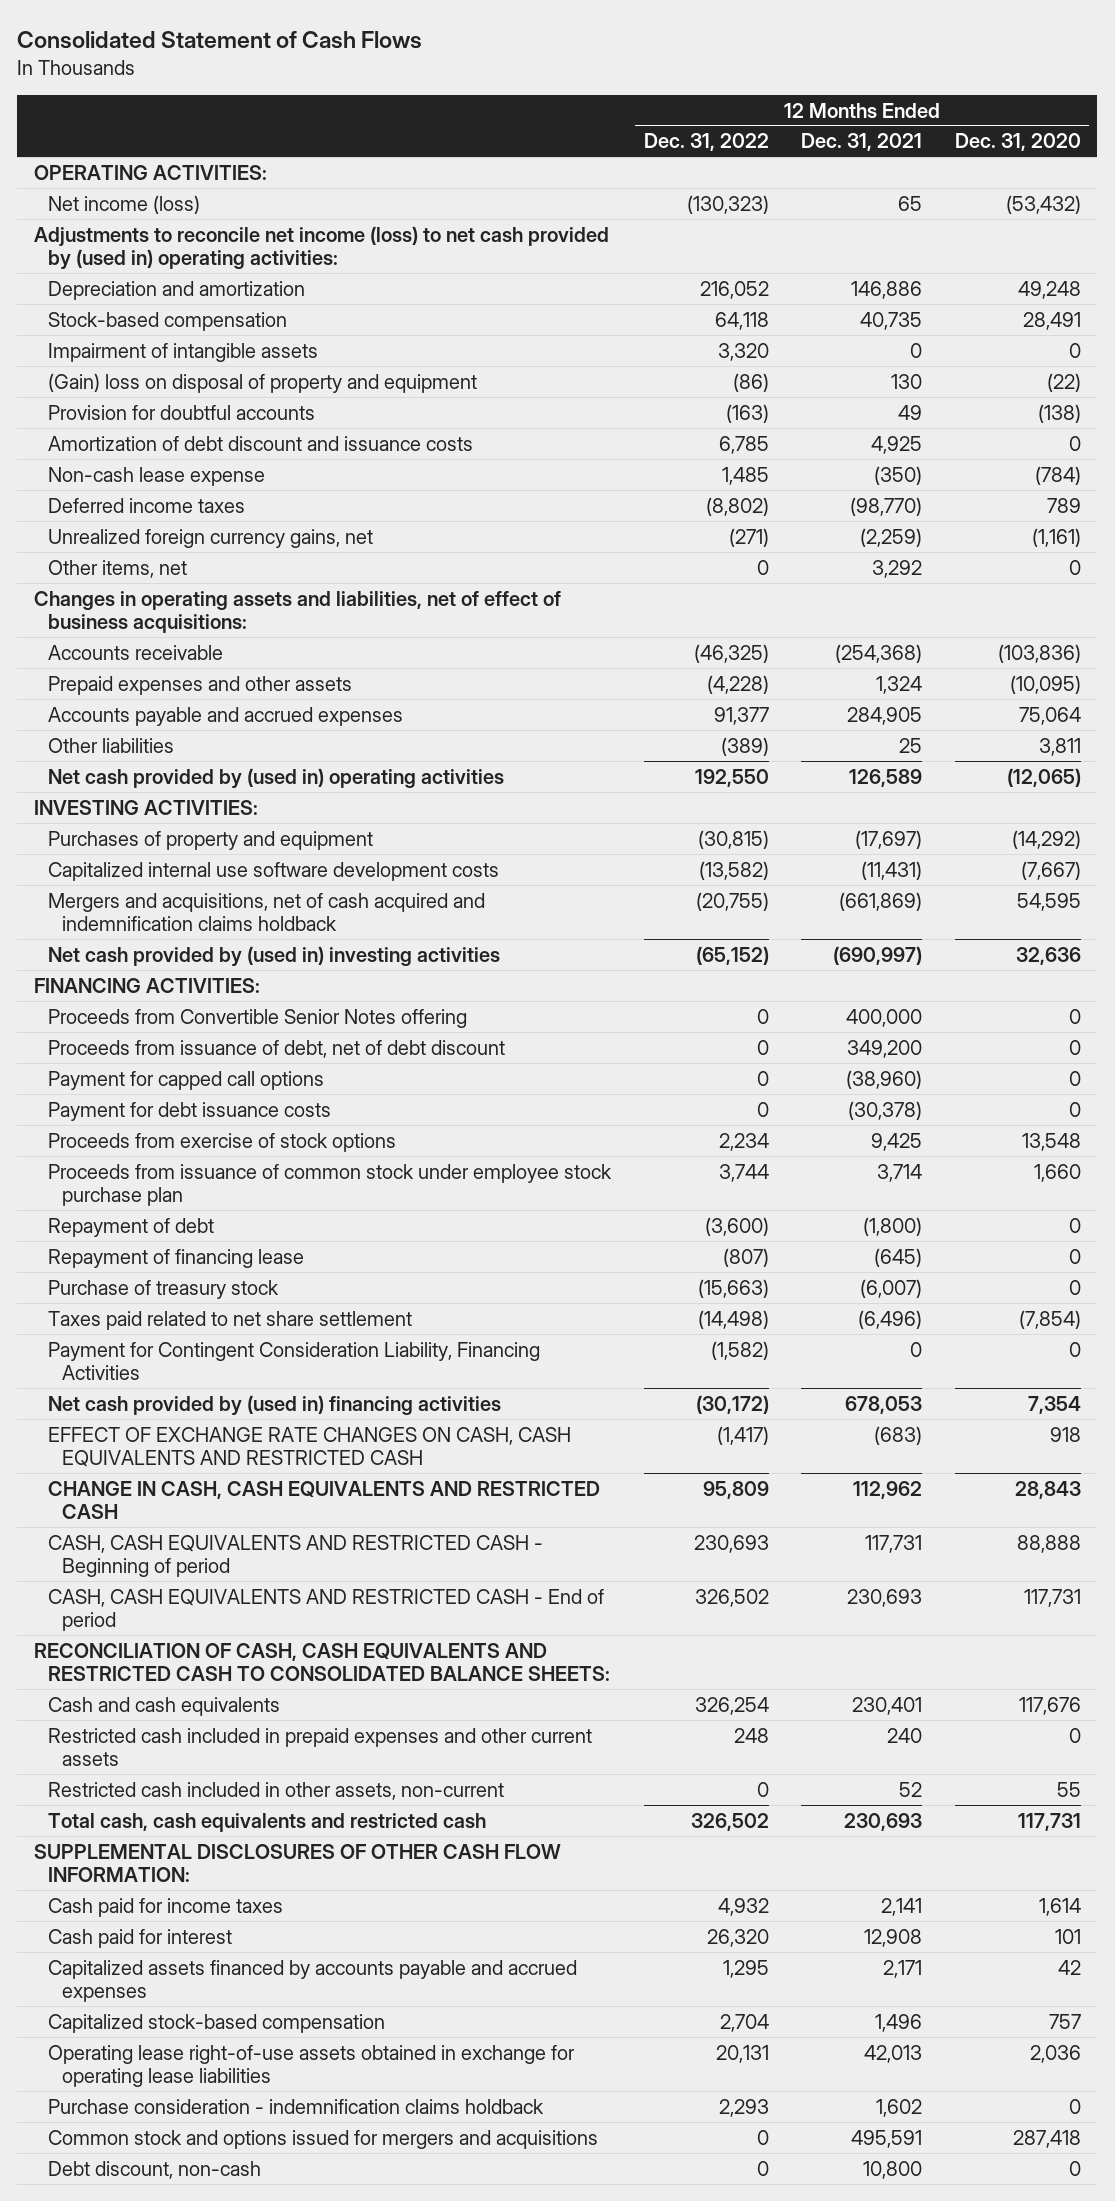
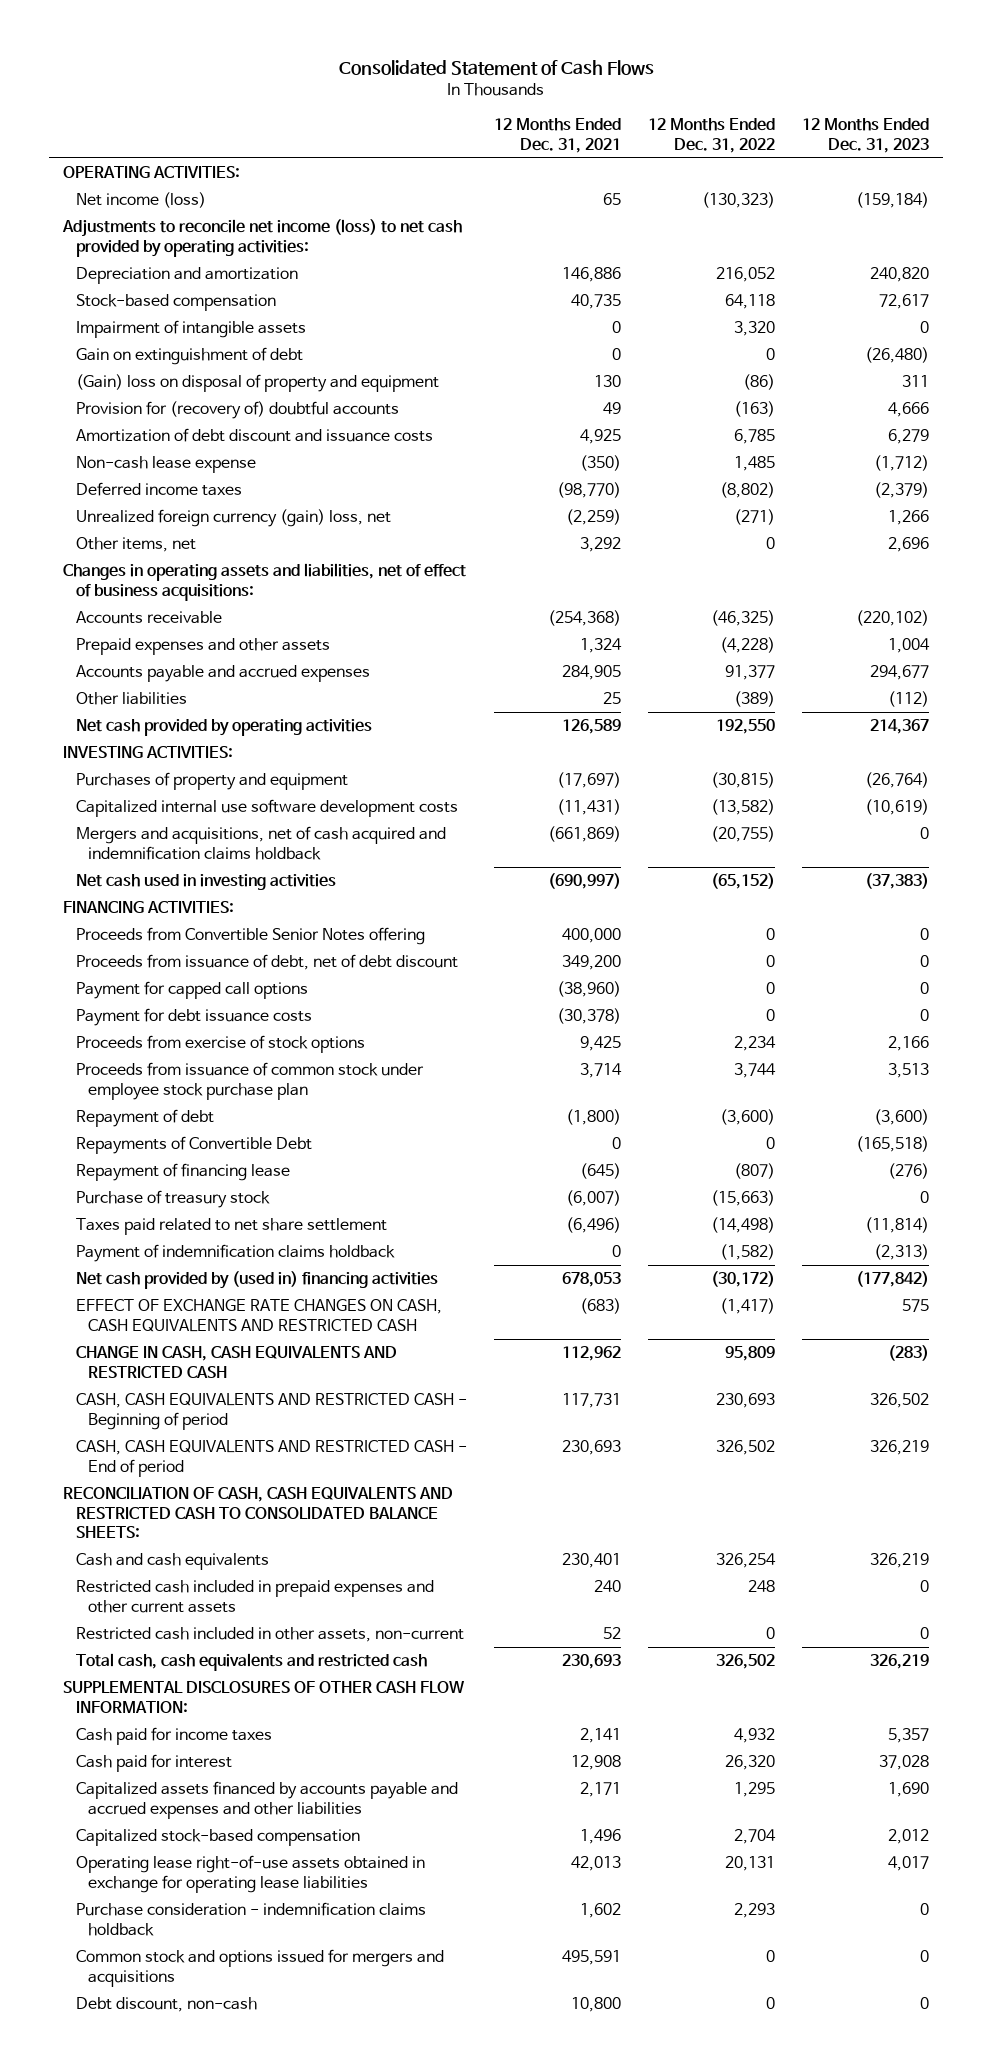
- | 12 Months Ended Dec. 31, 2022 | 12 Months Ended Dec. 31, 2021 | 12 Months Ended Dec. 31, 2020
+ | 12 Months Ended Dec. 31, 2021 | 12 Months Ended Dec. 31, 2022 | 12 Months Ended Dec. 31, 2023
- Adjustments to reconcile net income (loss) to net cash provided by (used in) operating activities:
+ Adjustments to reconcile net income (loss) to net cash provided by operating activities:
+ Gain on extinguishment of debt | 0 | 0 | (26,480)
- Provision for doubtful accounts | (163) | 49 | (138)
+ Provision for (recovery of) doubtful accounts | 49 | (163) | 4,666
- Unrealized foreign currency gains, net | (271) | (2,259) | (1,161)
+ Unrealized foreign currency (gain) loss, net | (2,259) | (271) | 1,266
- Net cash provided by (used in) operating activities | 192,550 | 126,589 | (12,065)
+ Net cash provided by operating activities | 126,589 | 192,550 | 214,367
- Net cash provided by (used in) investing activities | (65,152) | (690,997) | 32,636
+ Net cash used in investing activities | (690,997) | (65,152) | (37,383)
+ Repayments of Convertible Debt | 0 | 0 | (165,518)
- Payment for Contingent Consideration Liability, Financing Activities | (1,582) | 0 | 0
+ Payment of indemnification claims holdback | 0 | (1,582) | (2,313)
- Capitalized assets financed by accounts payable and accrued expenses | 1,295 | 2,171 | 42
+ Capitalized assets financed by accounts payable and accrued expenses and other liabilities | 2,171 | 1,295 | 1,690

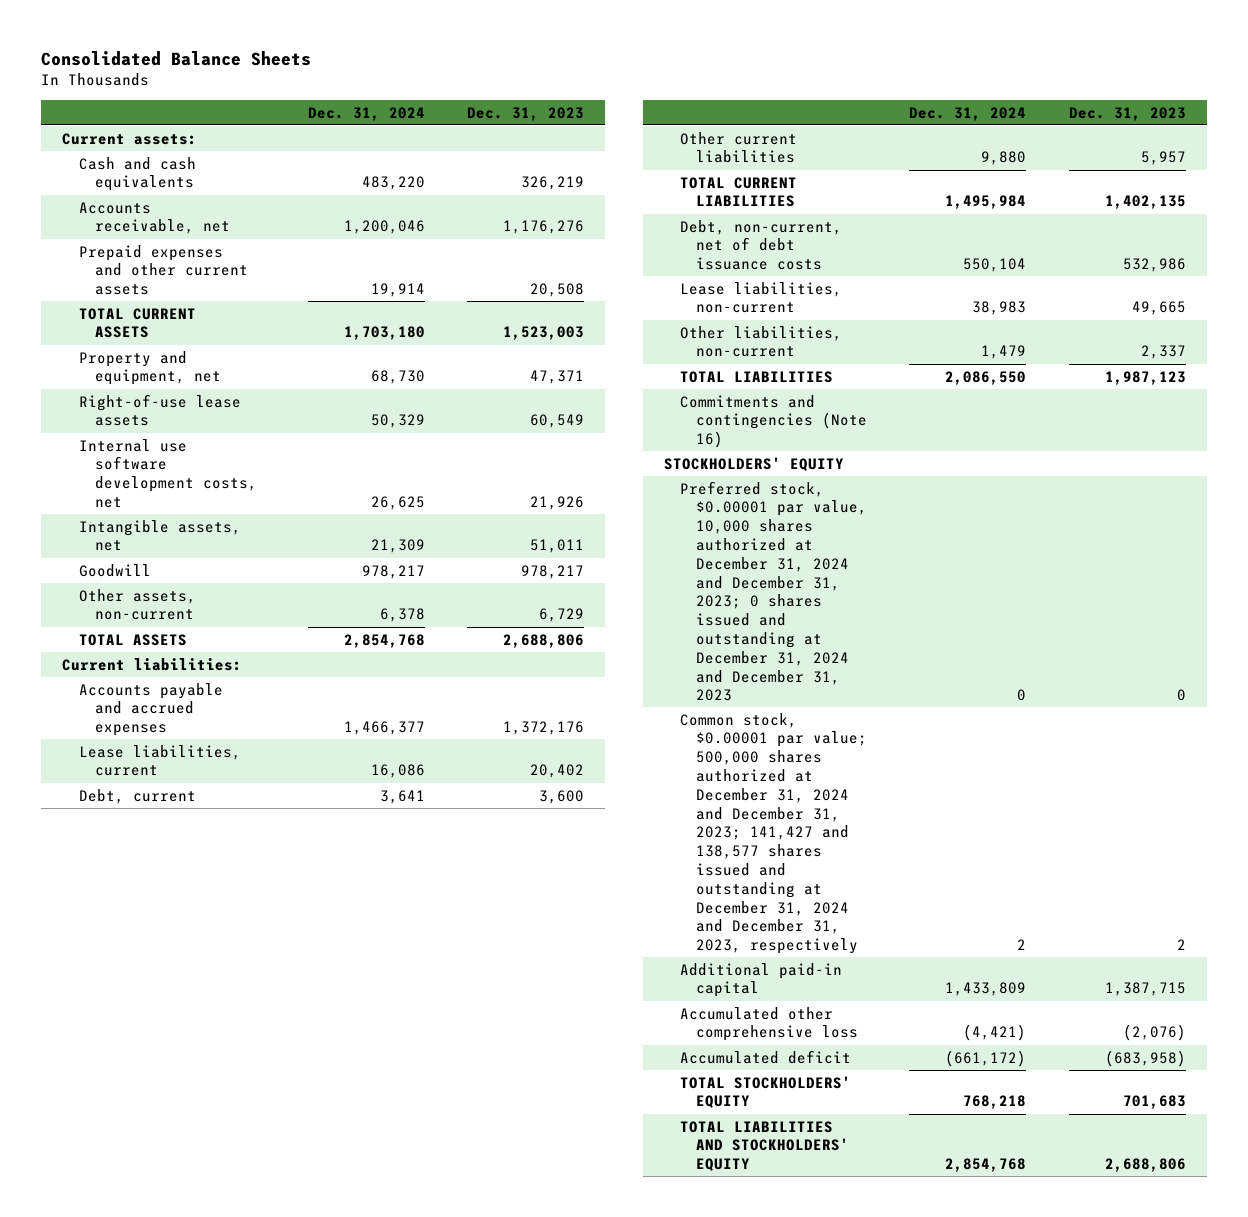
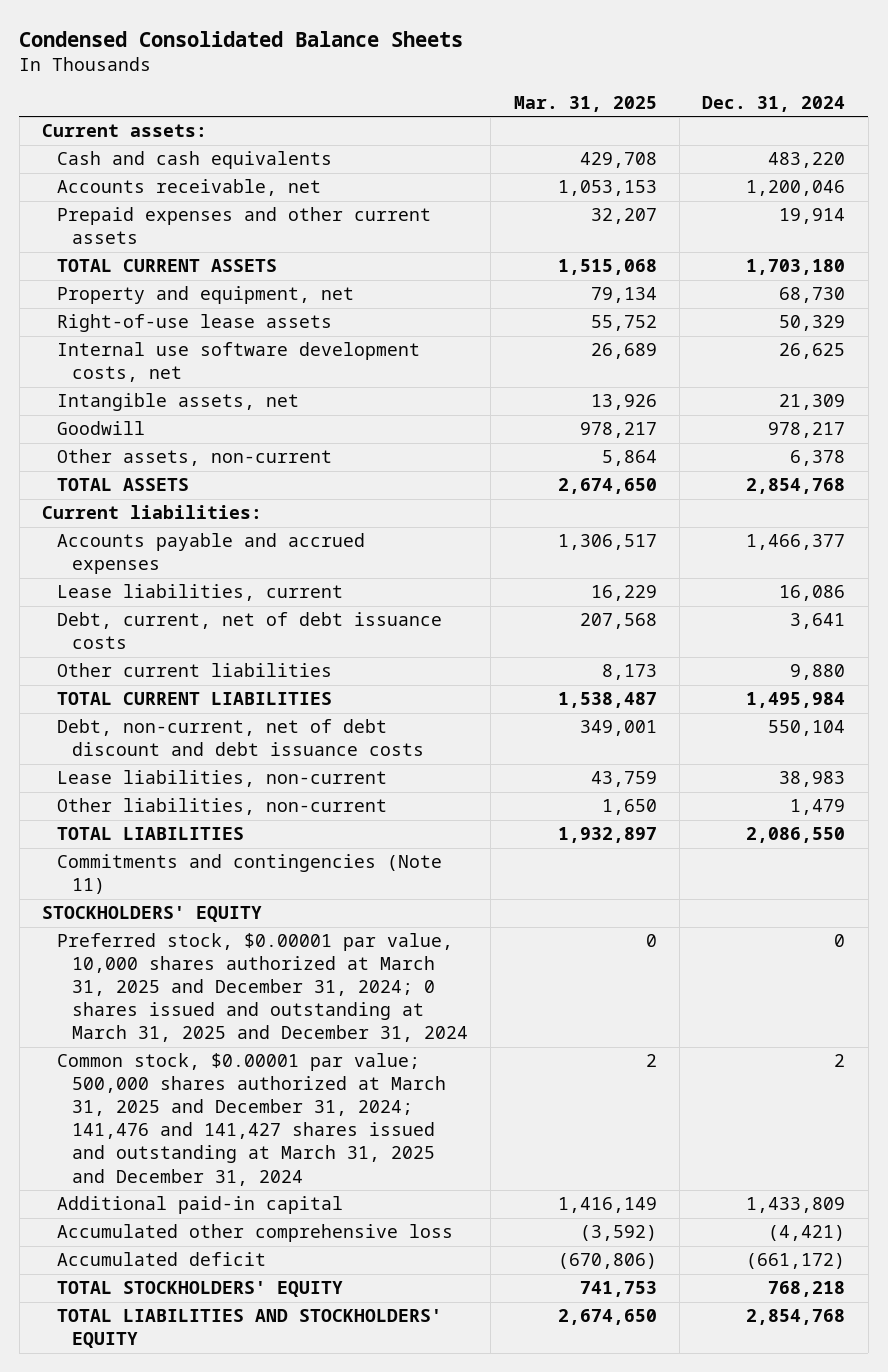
- Consolidated Balance Sheets
+ Condensed Consolidated Balance Sheets
- | Dec. 31, 2024 | Dec. 31, 2023
+ | Mar. 31, 2025 | Dec. 31, 2024
- Debt, current | 3,641 | 3,600
+ Debt, current, net of debt issuance costs | 207,568 | 3,641
- Debt, non-current, net of debt issuance costs | 550,104 | 532,986
+ Debt, non-current, net of debt discount and debt issuance costs | 349,001 | 550,104
- Commitments and contingencies (Note 16)
+ Commitments and contingencies (Note 11)
- Preferred stock, $0.00001 par value, 10,000 shares authorized at December 31, 2024 and December 31, 2023; 0 shares issued and outstanding at December 31, 2024 and December 31, 2023 | 0 | 0
- Common stock, $0.00001 par value; 500,000 shares authorized at December 31, 2024 and December 31, 2023; 141,427 and 138,577 shares issued and outstanding at December 31, 2024 and December 31, 2023, respectively | 2 | 2
+ Preferred stock, $0.00001 par value, 10,000 shares authorized at March 31, 2025 and December 31, 2024; 0 shares issued and outstanding at March 31, 2025 and December 31, 2024 | 0 | 0
+ Common stock, $0.00001 par value; 500,000 shares authorized at March 31, 2025 and December 31, 2024; 141,476 and 141,427 shares issued and outstanding at March 31, 2025 and December 31, 2024 | 2 | 2

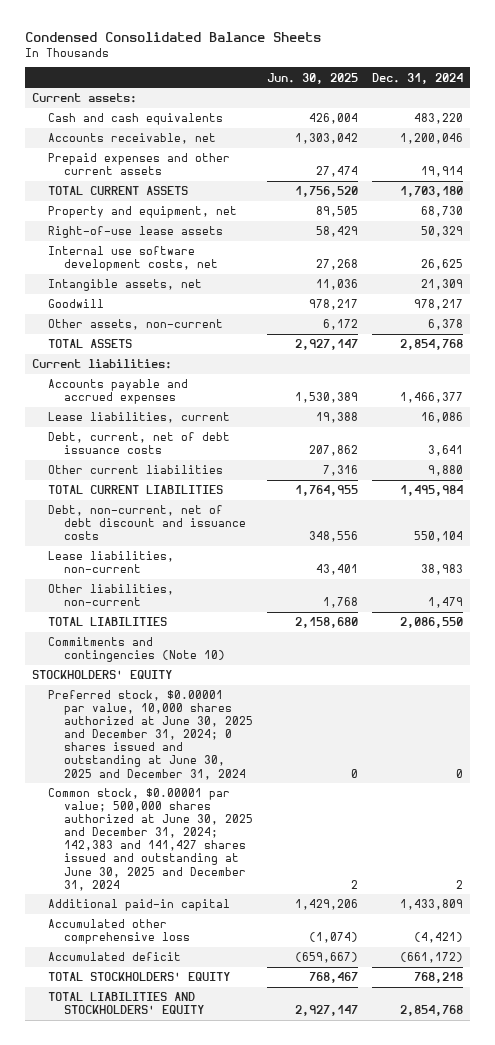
- | Mar. 31, 2025 | Dec. 31, 2024
+ | Jun. 30, 2025 | Dec. 31, 2024
- Debt, non-current, net of debt discount and debt issuance costs | 349,001 | 550,104
+ Debt, non-current, net of debt discount and issuance costs | 348,556 | 550,104
- Commitments and contingencies (Note 11)
+ Commitments and contingencies (Note 10)
- Preferred stock, $0.00001 par value, 10,000 shares authorized at March 31, 2025 and December 31, 2024; 0 shares issued and outstanding at March 31, 2025 and December 31, 2024 | 0 | 0
- Common stock, $0.00001 par value; 500,000 shares authorized at March 31, 2025 and December 31, 2024; 141,476 and 141,427 shares issued and outstanding at March 31, 2025 and December 31, 2024 | 2 | 2
+ Preferred stock, $0.00001 par value, 10,000 shares authorized at June 30, 2025 and December 31, 2024; 0 shares issued and outstanding at June 30, 2025 and December 31, 2024 | 0 | 0
+ Common stock, $0.00001 par value; 500,000 shares authorized at June 30, 2025 and December 31, 2024; 142,383 and 141,427 shares issued and outstanding at June 30, 2025 and December 31, 2024 | 2 | 2

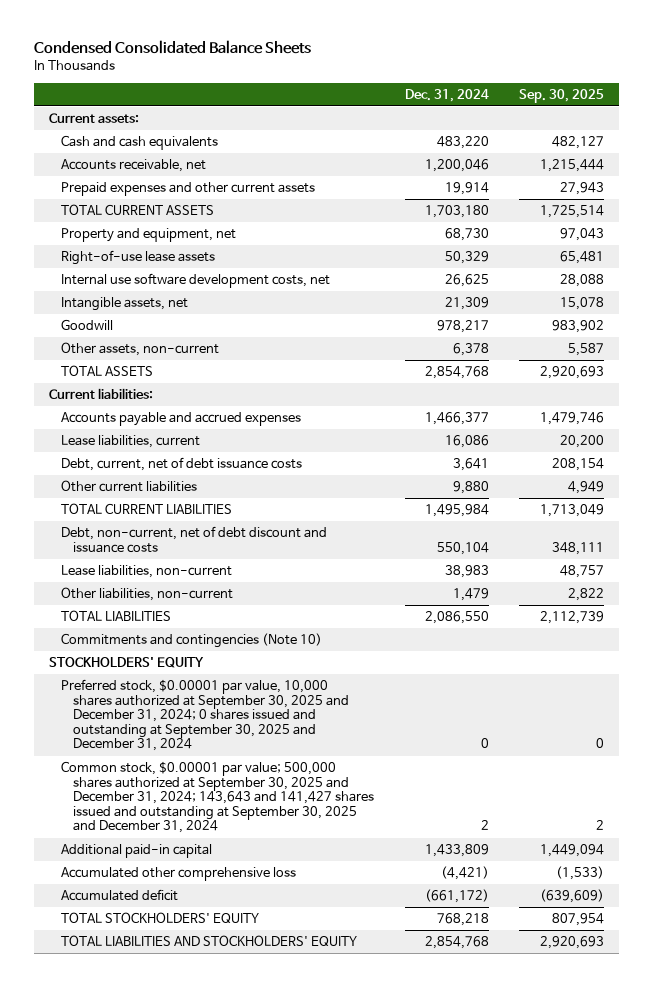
- | Jun. 30, 2025 | Dec. 31, 2024
+ | Dec. 31, 2024 | Sep. 30, 2025
- Preferred stock, $0.00001 par value, 10,000 shares authorized at June 30, 2025 and December 31, 2024; 0 shares issued and outstanding at June 30, 2025 and December 31, 2024 | 0 | 0
- Common stock, $0.00001 par value; 500,000 shares authorized at June 30, 2025 and December 31, 2024; 142,383 and 141,427 shares issued and outstanding at June 30, 2025 and December 31, 2024 | 2 | 2
+ Preferred stock, $0.00001 par value, 10,000 shares authorized at September 30, 2025 and December 31, 2024; 0 shares issued and outstanding at September 30, 2025 and December 31, 2024 | 0 | 0
+ Common stock, $0.00001 par value; 500,000 shares authorized at September 30, 2025 and December 31, 2024; 143,643 and 141,427 shares issued and outstanding at September 30, 2025 and December 31, 2024 | 2 | 2

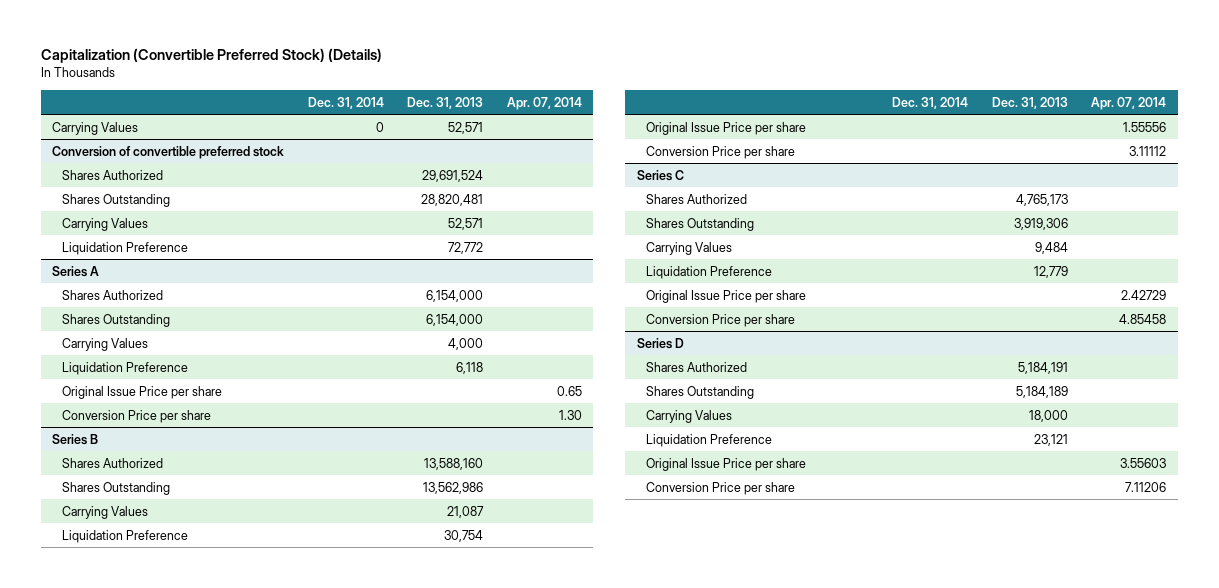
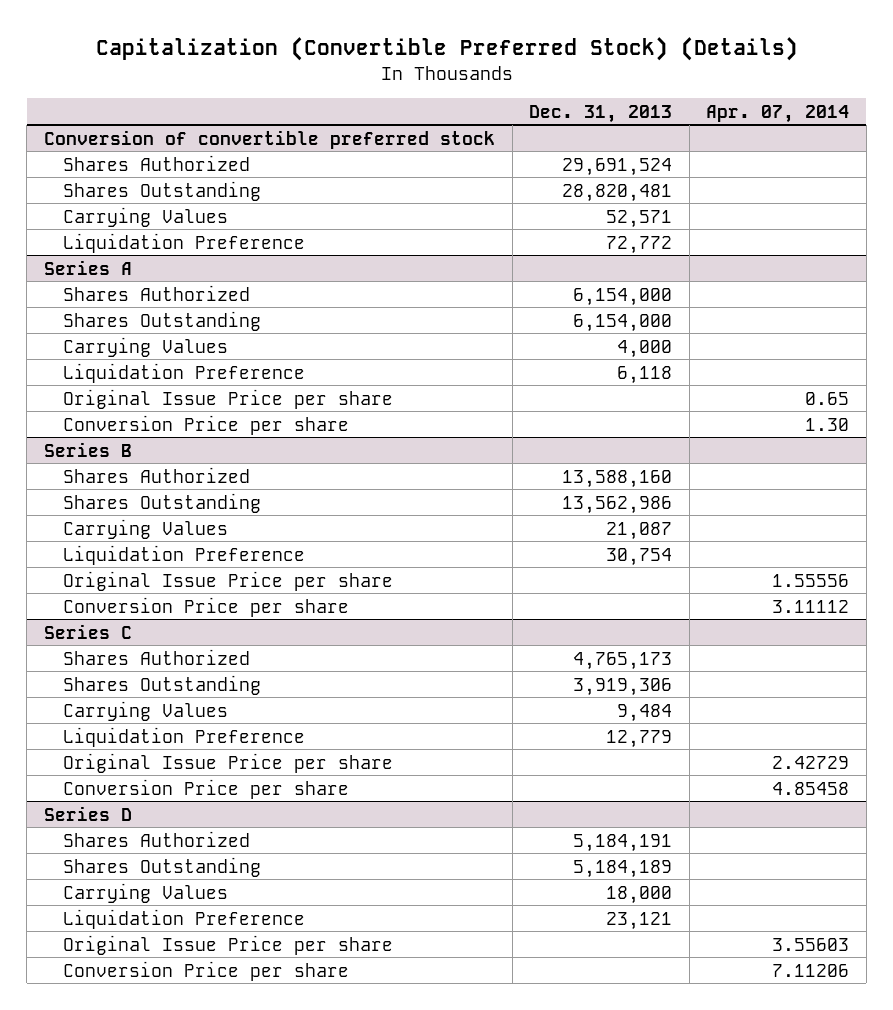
- | Dec. 31, 2014 | Dec. 31, 2013 | Apr. 07, 2014
+ | Dec. 31, 2013 | Apr. 07, 2014
- Carrying Values | 0 | 52,571 |

